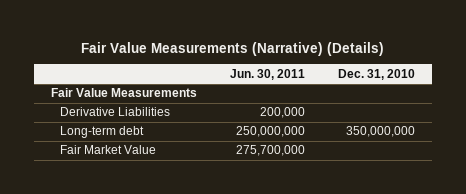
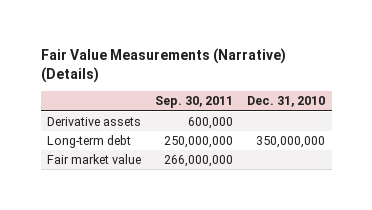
- | Jun. 30, 2011 | Dec. 31, 2010
+ | Sep. 30, 2011 | Dec. 31, 2010
- Fair Value Measurements
- Derivative Liabilities | 200,000 |
+ Derivative assets | 600,000 |
- Fair Market Value | 275,700,000 |
+ Fair market value | 266,000,000 |

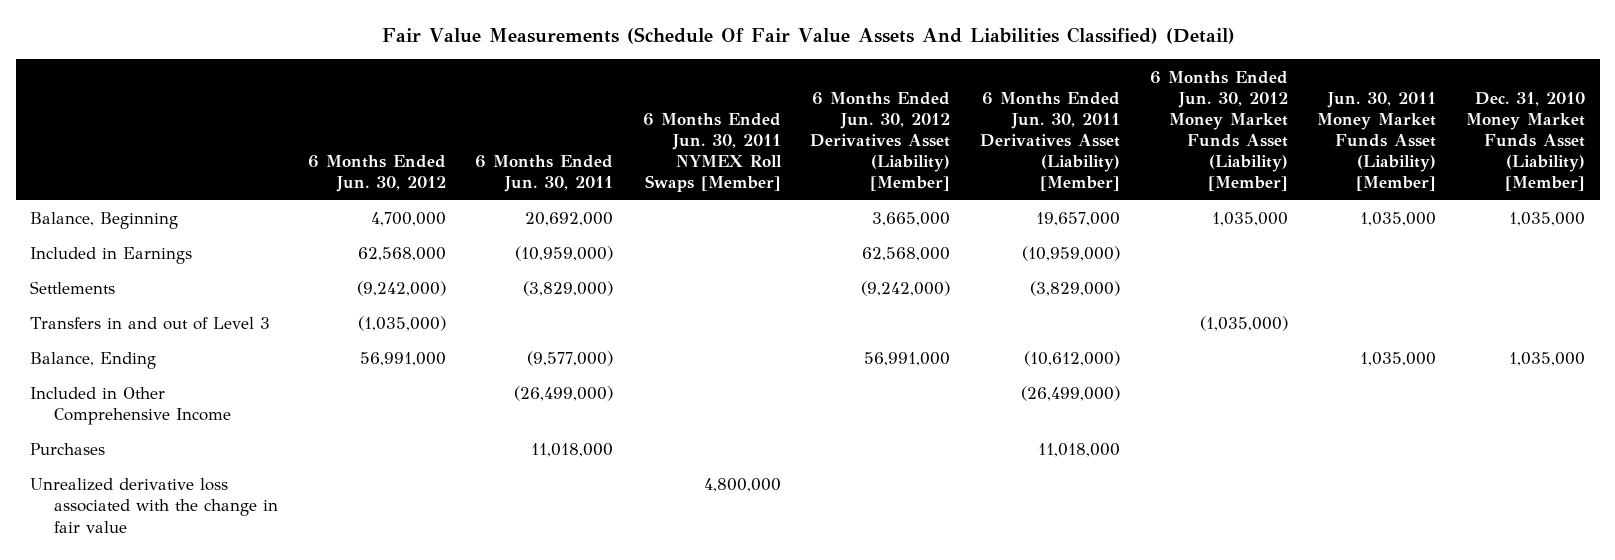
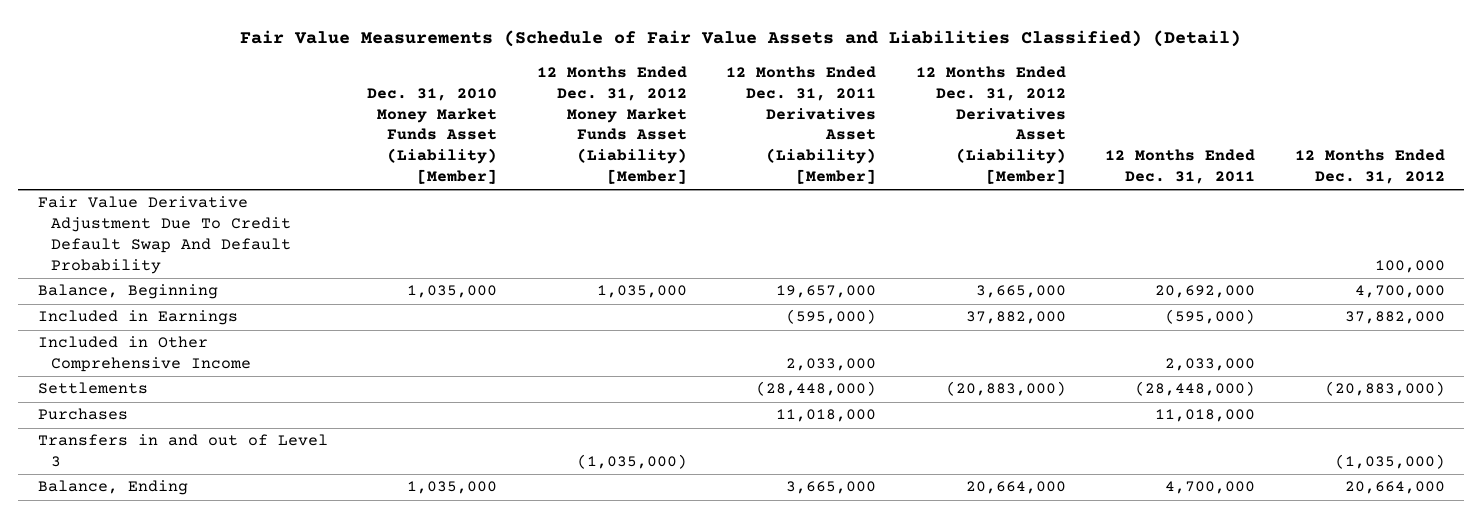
- Fair Value Measurements (Schedule Of Fair Value Assets And Liabilities Classified) (Detail)
+ Fair Value Measurements (Schedule of Fair Value Assets and Liabilities Classified) (Detail)
- | 6 Months Ended Jun. 30, 2012 | 6 Months Ended Jun. 30, 2011 | 6 Months Ended Jun. 30, 2011 NYMEX Roll Swaps [Member] | 6 Months Ended Jun. 30, 2012 Derivatives Asset (Liability) [Member] | 6 Months Ended Jun. 30, 2011 Derivatives Asset (Liability) [Member] | 6 Months Ended Jun. 30, 2012 Money Market Funds Asset (Liability) [Member] | Jun. 30, 2011 Money Market Funds Asset (Liability) [Member] | Dec. 31, 2010 Money Market Funds Asset (Liability) [Member]
+ | Dec. 31, 2010 Money Market Funds Asset (Liability) [Member] | 12 Months Ended Dec. 31, 2012 Money Market Funds Asset (Liability) [Member] | 12 Months Ended Dec. 31, 2011 Derivatives Asset (Liability) [Member] | 12 Months Ended Dec. 31, 2012 Derivatives Asset (Liability) [Member] | 12 Months Ended Dec. 31, 2011 | 12 Months Ended Dec. 31, 2012
+ Fair Value Derivative Adjustment Due To Credit Default Swap And Default Probability | | | | | | 100,000
moved up: Included in Other Comprehensive Income | | | 2,033,000 | | 2,033,000 |
moved up: Purchases | | | 11,018,000 | | 11,018,000 |
- Unrealized derivative loss associated with the change in fair value | | | 4,800,000 | | | | |

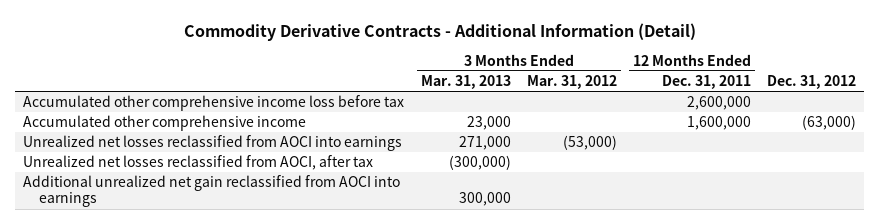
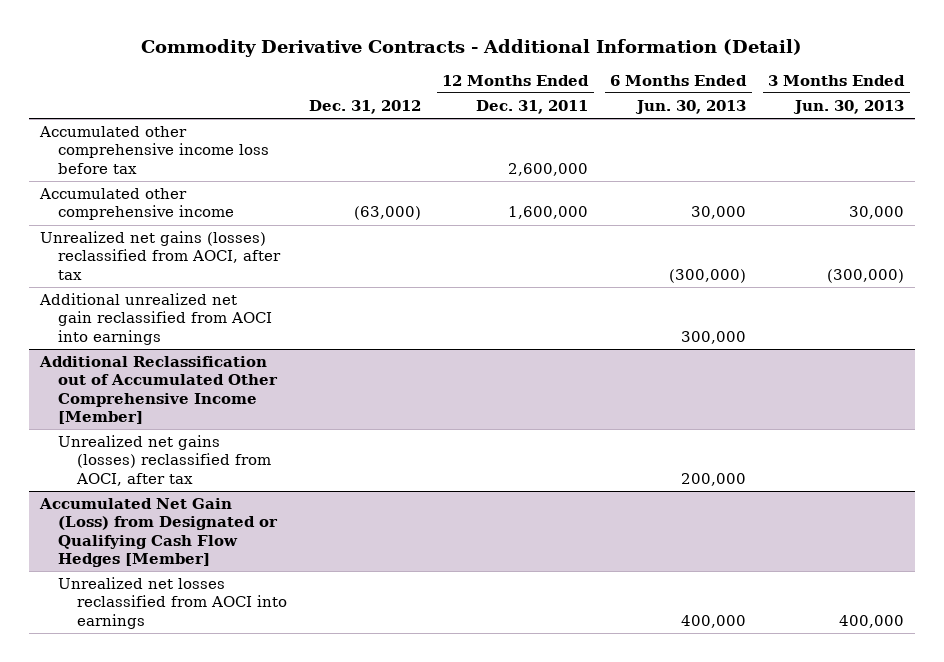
- | 3 Months Ended Mar. 31, 2013 | 3 Months Ended Mar. 31, 2012 | 12 Months Ended Dec. 31, 2011 | Dec. 31, 2012
+ | Dec. 31, 2012 | 12 Months Ended Dec. 31, 2011 | 6 Months Ended Jun. 30, 2013 | 3 Months Ended Jun. 30, 2013
- Unrealized net losses reclassified from AOCI into earnings | 271,000 | (53,000) | |
- Unrealized net losses reclassified from AOCI, after tax | (300,000) | | |
+ Unrealized net gains (losses) reclassified from AOCI, after tax | | | (300,000) | (300,000)
+ Additional Reclassification out of Accumulated Other Comprehensive Income [Member]
+ Unrealized net gains (losses) reclassified from AOCI, after tax | | | 200,000 |
+ Accumulated Net Gain (Loss) from Designated or Qualifying Cash Flow Hedges [Member]
+ Unrealized net losses reclassified from AOCI into earnings | | | 400,000 | 400,000

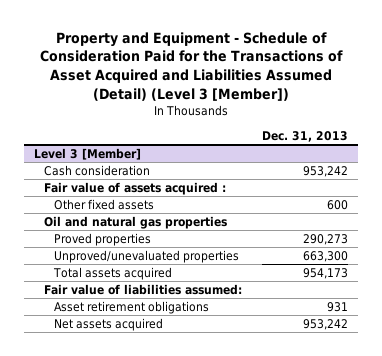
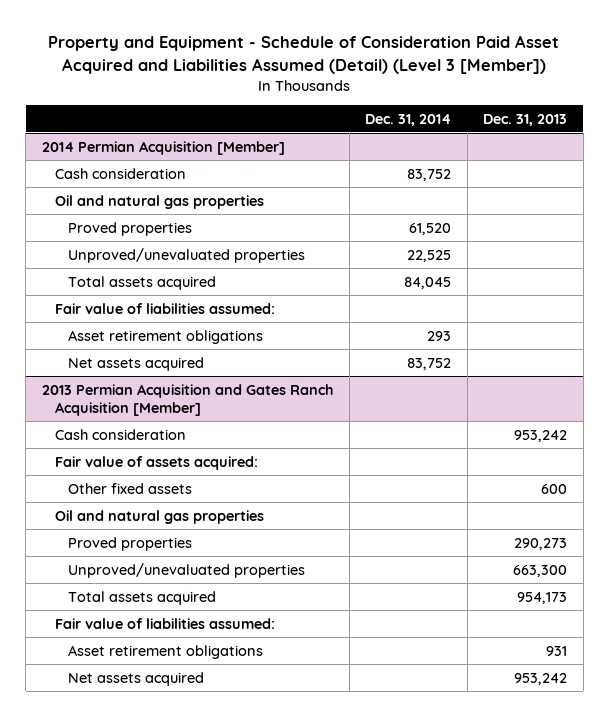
- Property and Equipment - Schedule of Consideration Paid for the Transactions of Asset Acquired and Liabilities Assumed (Detail) (Level 3 [Member])
+ Property and Equipment - Schedule of Consideration Paid Asset Acquired and Liabilities Assumed (Detail) (Level 3 [Member])
- | Dec. 31, 2013
+ | Dec. 31, 2014 | Dec. 31, 2013
- Level 3 [Member]
+ 2014 Permian Acquisition [Member]
+ Cash consideration | 83,752 |
+ Oil and natural gas properties
+ Proved properties | 61,520 |
+ Unproved/unevaluated properties | 22,525 |
+ Total assets acquired | 84,045 |
+ Fair value of liabilities assumed:
+ Asset retirement obligations | 293 |
+ Net assets acquired | 83,752 |
+ 2013 Permian Acquisition and Gates Ranch Acquisition [Member]
- Fair value of assets acquired :
+ Fair value of assets acquired:

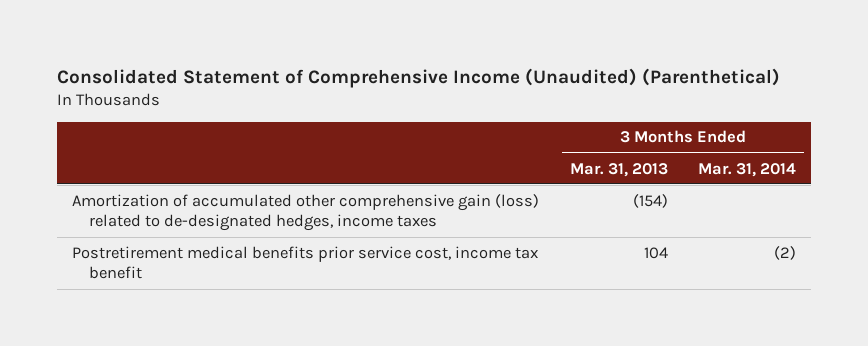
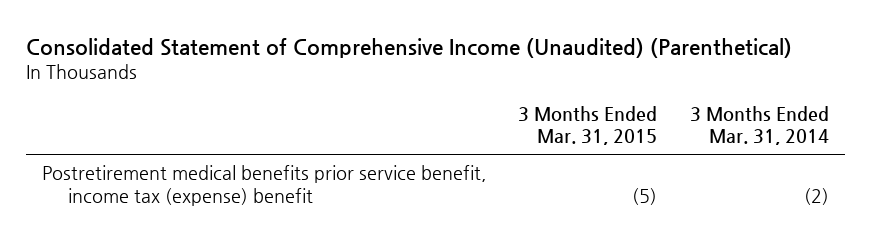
- | 3 Months Ended Mar. 31, 2013 | 3 Months Ended Mar. 31, 2014
+ | 3 Months Ended Mar. 31, 2015 | 3 Months Ended Mar. 31, 2014
- Amortization of accumulated other comprehensive gain (loss) related to de-designated hedges, income taxes | (154) |
- Postretirement medical benefits prior service cost, income tax benefit | 104 | (2)
+ Postretirement medical benefits prior service benefit, income tax (expense) benefit | (5) | (2)

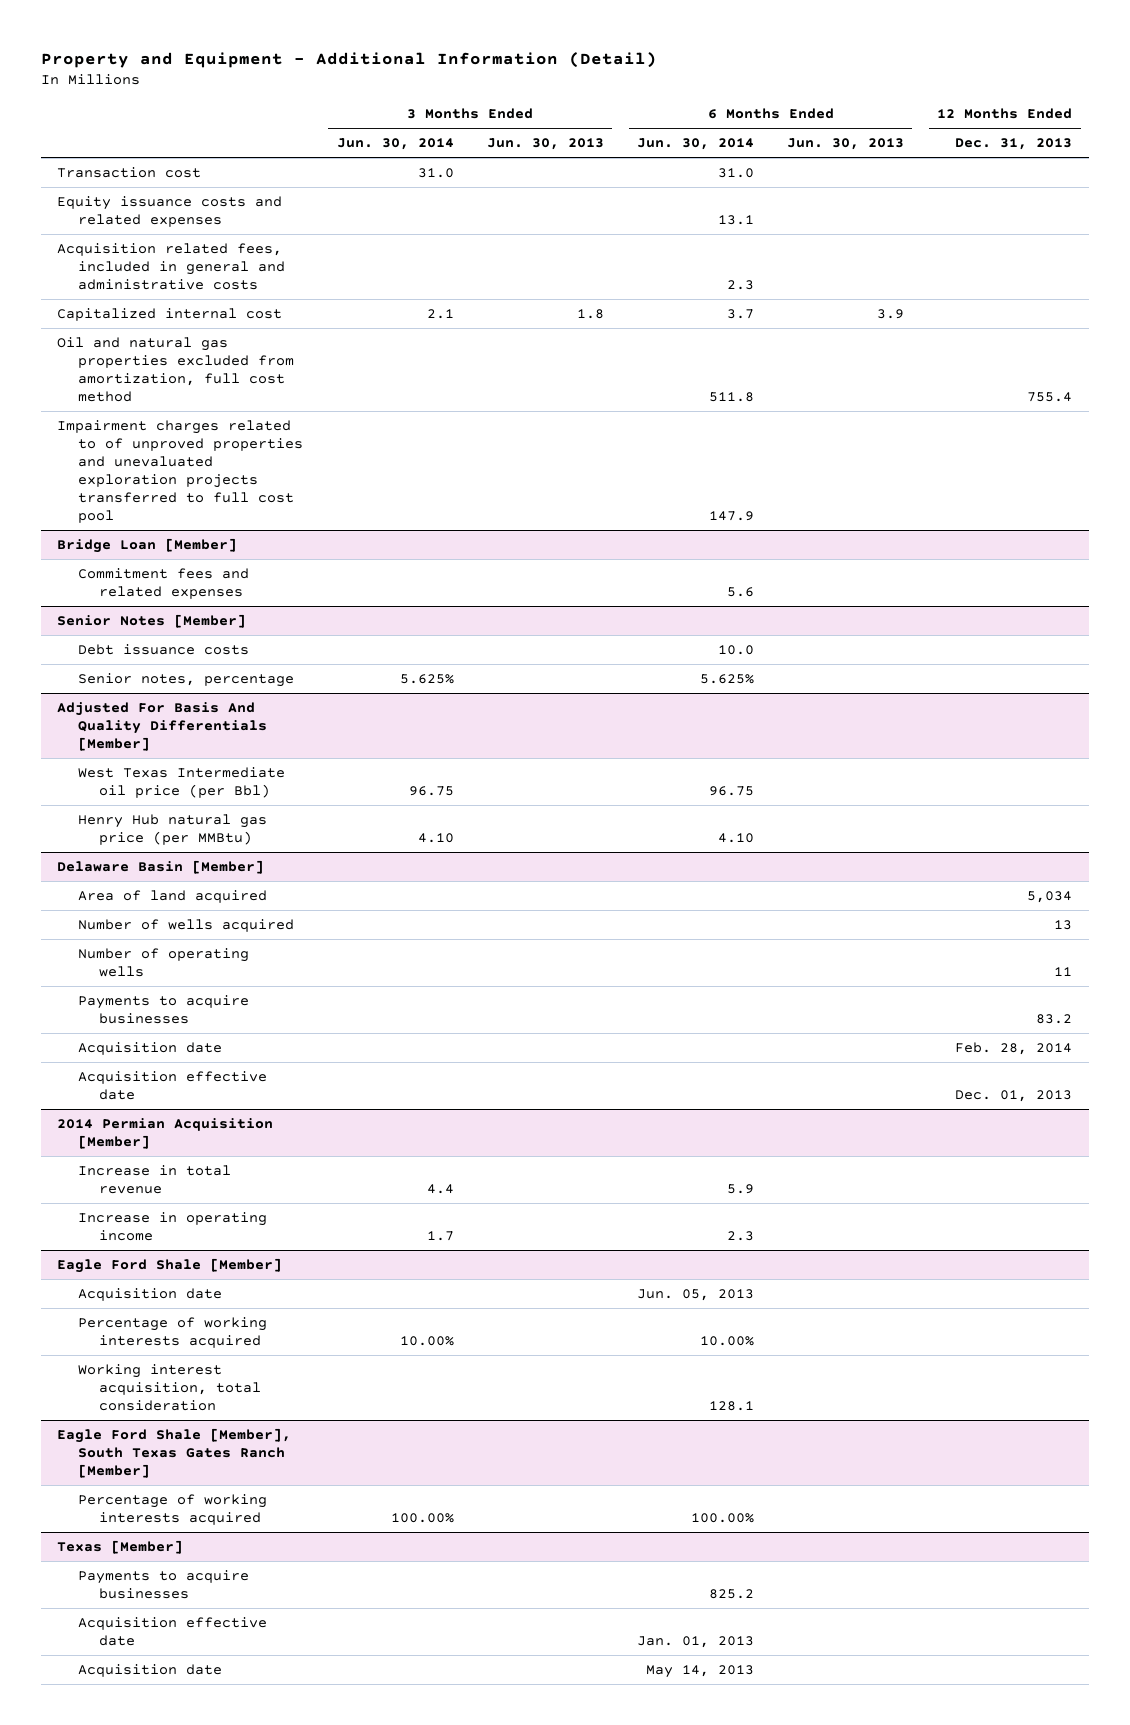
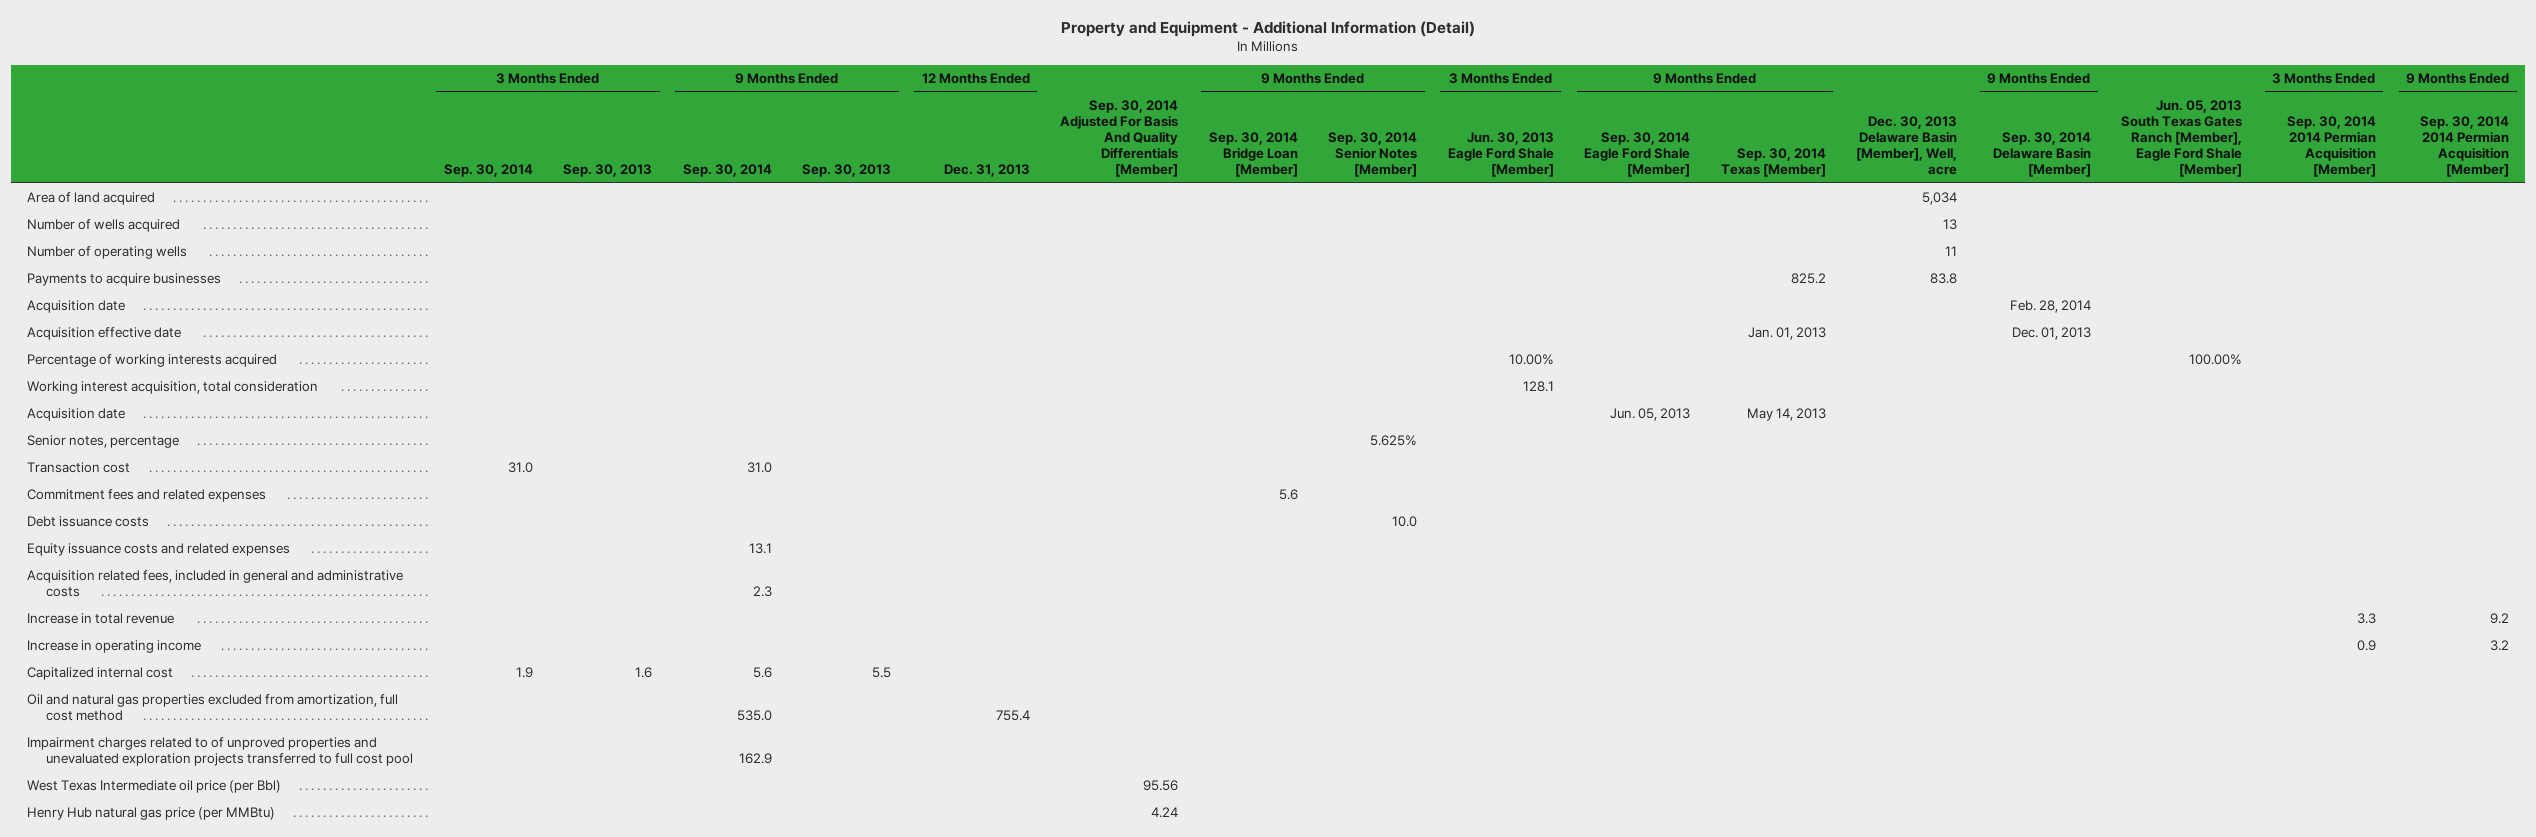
- | 3 Months Ended Jun. 30, 2014 | 3 Months Ended Jun. 30, 2013 | 6 Months Ended Jun. 30, 2014 | 6 Months Ended Jun. 30, 2013 | 12 Months Ended Dec. 31, 2013
+ | 3 Months Ended Sep. 30, 2014 | 3 Months Ended Sep. 30, 2013 | 9 Months Ended Sep. 30, 2014 | 9 Months Ended Sep. 30, 2013 | 12 Months Ended Dec. 31, 2013 | Sep. 30, 2014 Adjusted For Basis And Quality Differentials [Member] | 9 Months Ended Sep. 30, 2014 Bridge Loan [Member] | 9 Months Ended Sep. 30, 2014 Senior Notes [Member] | 3 Months Ended Jun. 30, 2013 Eagle Ford Shale [Member] | 9 Months Ended Sep. 30, 2014 Eagle Ford Shale [Member] | 9 Months Ended Sep. 30, 2014 Texas [Member] | Dec. 30, 2013 Delaware Basin [Member], Well, acre | 9 Months Ended Sep. 30, 2014 Delaware Basin [Member] | Jun. 05, 2013 South Texas Gates Ranch [Member], Eagle Ford Shale [Member] | 3 Months Ended Sep. 30, 2014 2014 Permian Acquisition [Member] | 9 Months Ended Sep. 30, 2014 2014 Permian Acquisition [Member]
+ Area of land acquired | | | | | | | | | | | | 5,034 | | | |
+ Number of wells acquired | | | | | | | | | | | | 13 | | | |
+ Number of operating wells | | | | | | | | | | | | 11 | | | |
+ Payments to acquire businesses | | | | | | | | | | | 825.2 | 83.8 | | | |
+ Acquisition date | | | | | | | | | | | | | Feb. 28, 2014 | | |
+ Acquisition effective date | | | | | | | | | | | Jan. 01, 2013 | | Dec. 01, 2013 | | |
+ Percentage of working interests acquired | | | | | | | | | 10.00% | | | | | 100.00% | |
+ Working interest acquisition, total consideration | | | | | | | | | 128.1 | | | | | | |
+ Acquisition date | | | | | | | | | | Jun. 05, 2013 | May 14, 2013 | | | | |
+ Senior notes, percentage | | | | | | | | 5.625% | | | | | | | |
+ Commitment fees and related expenses | | | | | | | 5.6 | | | | | | | | |
+ Debt issuance costs | | | | | | | | 10.0 | | | | | | | |
+ Increase in total revenue | | | | | | | | | | | | | | | 3.3 | 9.2
+ Increase in operating income | | | | | | | | | | | | | | | 0.9 | 3.2
- Bridge Loan [Member]
- Commitment fees and related expenses | | | 5.6 | |
- Senior Notes [Member]
- Debt issuance costs | | | 10.0 | |
- Senior notes, percentage | 5.625% | | 5.625% | |
- Adjusted For Basis And Quality Differentials [Member]
- West Texas Intermediate oil price (per Bbl) | 96.75 | | 96.75 | |
- Henry Hub natural gas price (per MMBtu) | 4.10 | | 4.10 | |
- Delaware Basin [Member]
- Area of land acquired | | | | | 5,034
- Number of wells acquired | | | | | 13
- Number of operating wells | | | | | 11
- Payments to acquire businesses | | | | | 83.2
- Acquisition date | | | | | Feb. 28, 2014
- Acquisition effective date | | | | | Dec. 01, 2013
- 2014 Permian Acquisition [Member]
- Increase in total revenue | 4.4 | | 5.9 | |
- Increase in operating income | 1.7 | | 2.3 | |
- Eagle Ford Shale [Member]
- Acquisition date | | | Jun. 05, 2013 | |
- Percentage of working interests acquired | 10.00% | | 10.00% | |
- Working interest acquisition, total consideration | | | 128.1 | |
- Eagle Ford Shale [Member], South Texas Gates Ranch [Member]
- Percentage of working interests acquired | 100.00% | | 100.00% | |
- Texas [Member]
- Payments to acquire businesses | | | 825.2 | |
- Acquisition effective date | | | Jan. 01, 2013 | |
- Acquisition date | | | May 14, 2013 | |
+ West Texas Intermediate oil price (per Bbl) | | | | | | 95.56 | | | | | | | | | |
+ Henry Hub natural gas price (per MMBtu) | | | | | | 4.24 | | | | | | | | | |

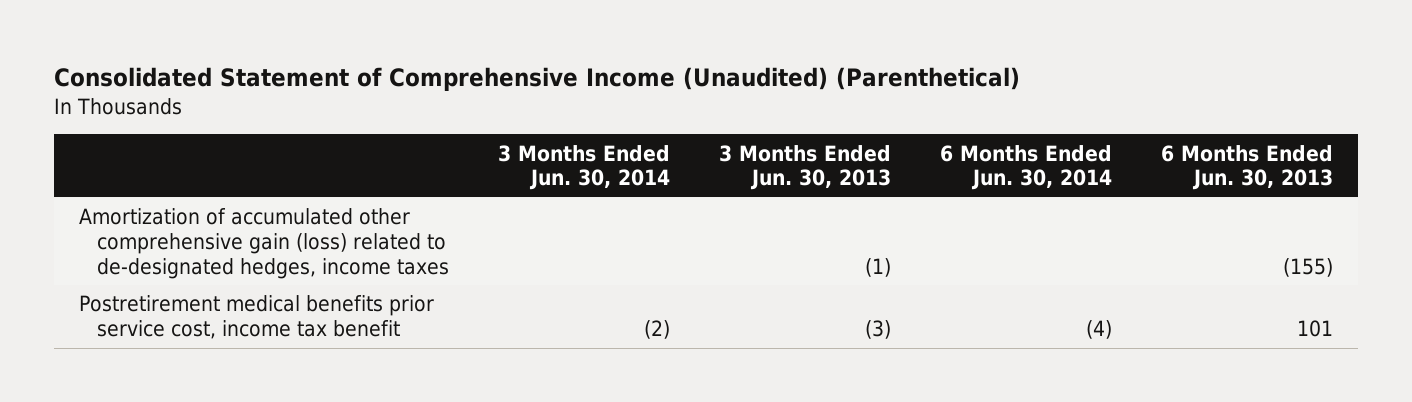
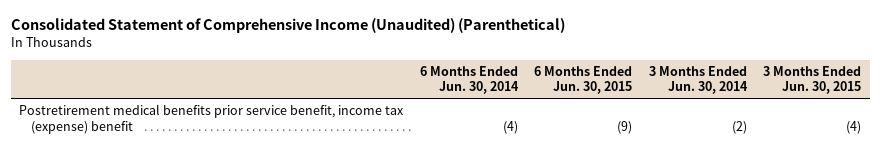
- | 3 Months Ended Jun. 30, 2014 | 3 Months Ended Jun. 30, 2013 | 6 Months Ended Jun. 30, 2014 | 6 Months Ended Jun. 30, 2013
+ | 6 Months Ended Jun. 30, 2014 | 6 Months Ended Jun. 30, 2015 | 3 Months Ended Jun. 30, 2014 | 3 Months Ended Jun. 30, 2015
- Amortization of accumulated other comprehensive gain (loss) related to de-designated hedges, income taxes | | (1) | | (155)
- Postretirement medical benefits prior service cost, income tax benefit | (2) | (3) | (4) | 101
+ Postretirement medical benefits prior service benefit, income tax (expense) benefit | (4) | (9) | (2) | (4)

